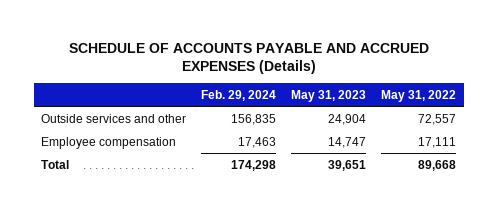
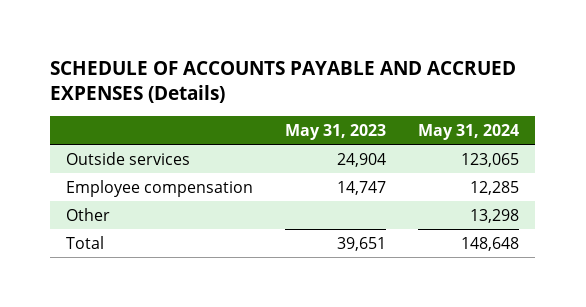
- | Feb. 29, 2024 | May 31, 2023 | May 31, 2022
+ | May 31, 2023 | May 31, 2024
- Outside services and other | 156,835 | 24,904 | 72,557
+ Outside services | 24,904 | 123,065
+ Other | | 13,298

